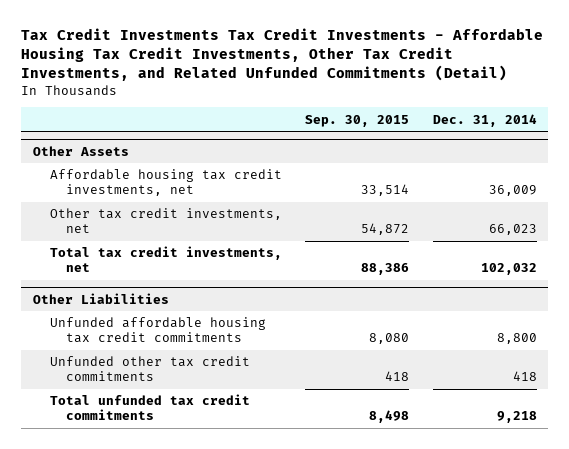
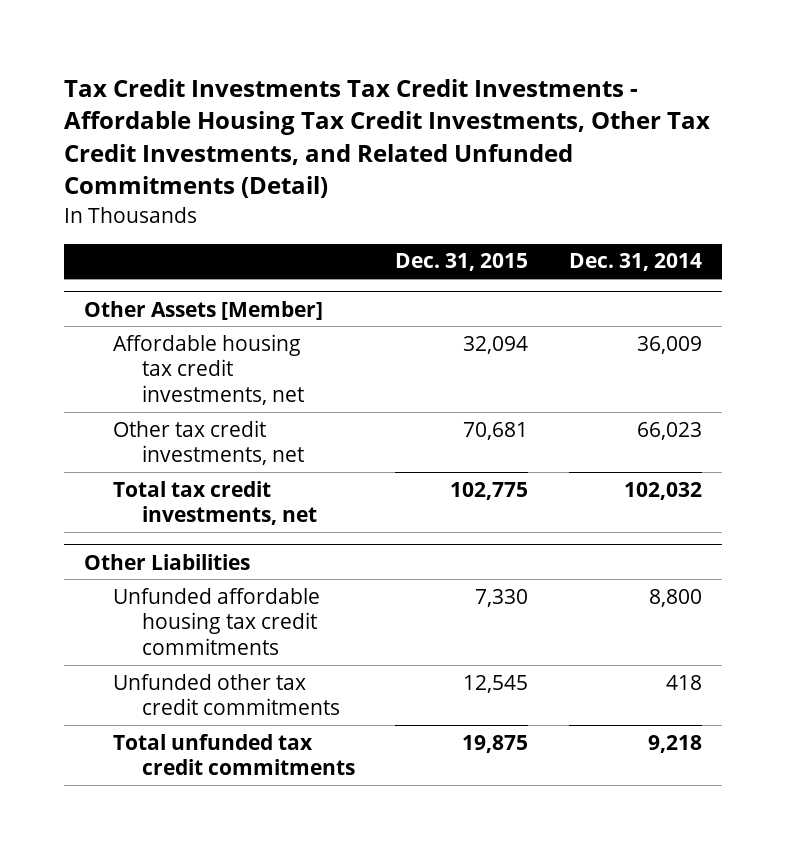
- | Sep. 30, 2015 | Dec. 31, 2014
+ | Dec. 31, 2015 | Dec. 31, 2014
- Other Assets
+ Other Assets [Member]

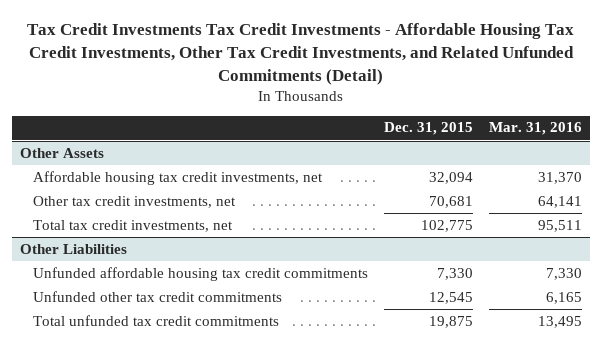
- | Dec. 31, 2015 | Dec. 31, 2014
+ | Dec. 31, 2015 | Mar. 31, 2016
- Other Assets [Member]
+ Other Assets

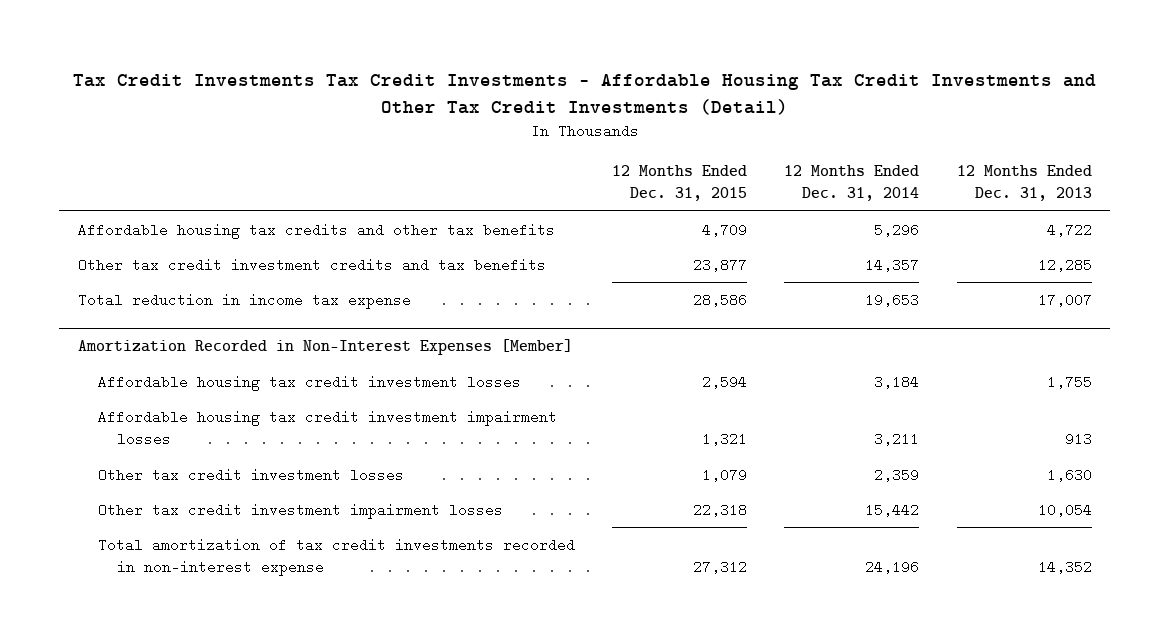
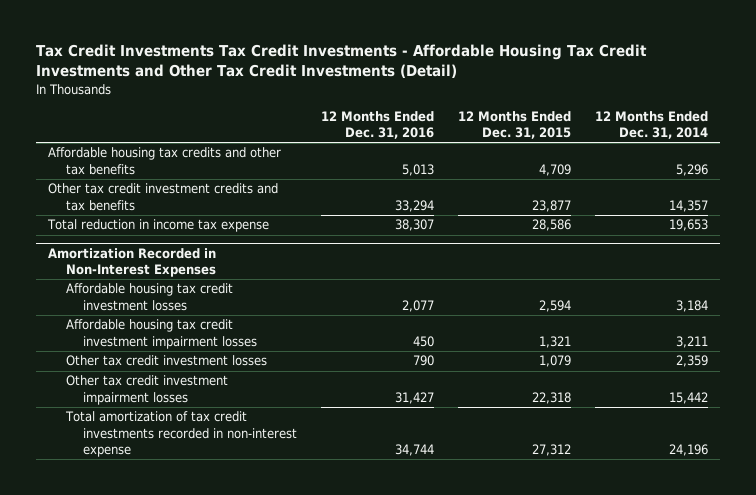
- | 12 Months Ended Dec. 31, 2015 | 12 Months Ended Dec. 31, 2014 | 12 Months Ended Dec. 31, 2013
+ | 12 Months Ended Dec. 31, 2016 | 12 Months Ended Dec. 31, 2015 | 12 Months Ended Dec. 31, 2014
- Amortization Recorded in Non-Interest Expenses [Member]
+ Amortization Recorded in Non-Interest Expenses

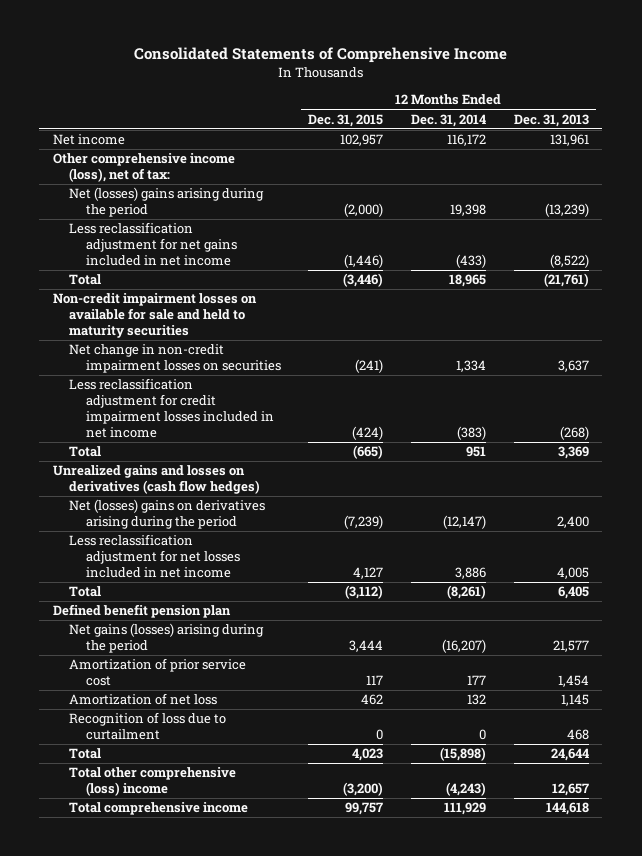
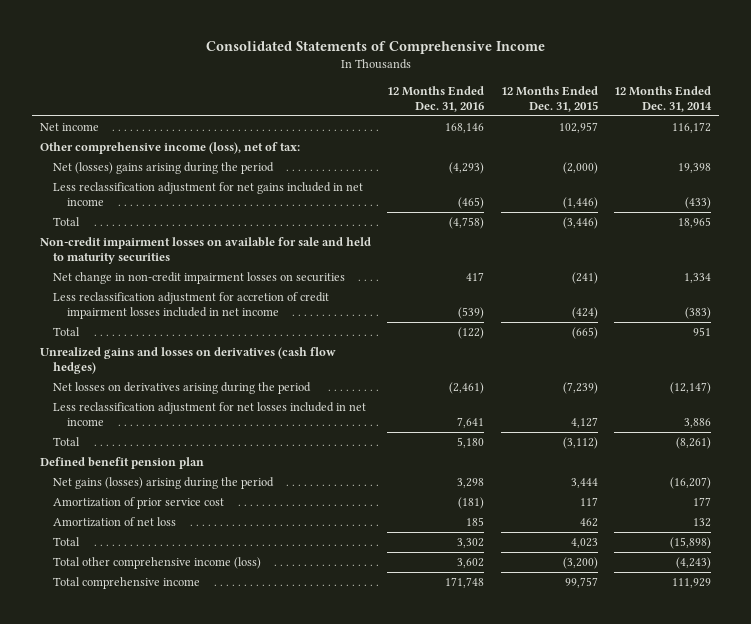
- | 12 Months Ended Dec. 31, 2015 | 12 Months Ended Dec. 31, 2014 | 12 Months Ended Dec. 31, 2013
+ | 12 Months Ended Dec. 31, 2016 | 12 Months Ended Dec. 31, 2015 | 12 Months Ended Dec. 31, 2014
- Less reclassification adjustment for credit impairment losses included in net income | (424) | (383) | (268)
+ Less reclassification adjustment for accretion of credit impairment losses included in net income | (539) | (424) | (383)
- Net (losses) gains on derivatives arising during the period | (7,239) | (12,147) | 2,400
+ Net losses on derivatives arising during the period | (2,461) | (7,239) | (12,147)
- Recognition of loss due to curtailment | 0 | 0 | 468
- Total other comprehensive (loss) income | (3,200) | (4,243) | 12,657
+ Total other comprehensive income (loss) | 3,602 | (3,200) | (4,243)

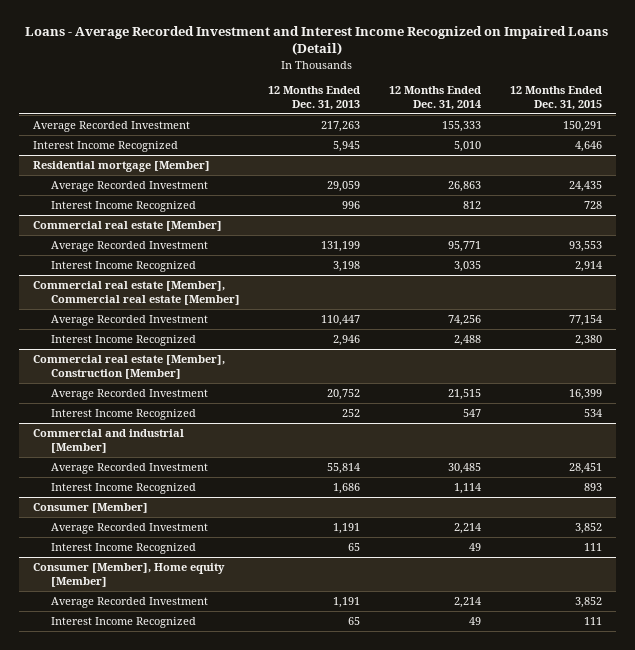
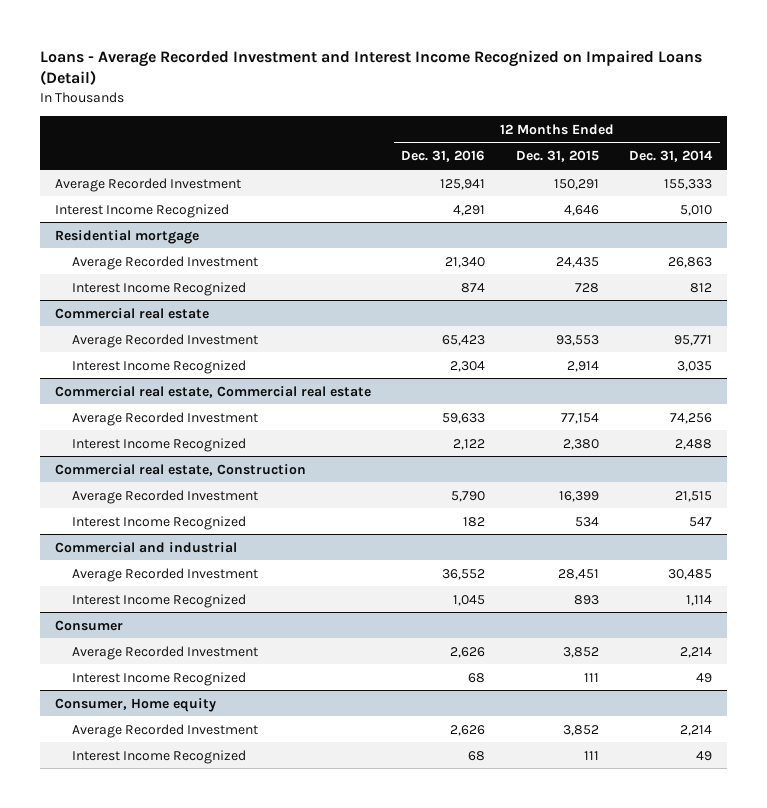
- | 12 Months Ended Dec. 31, 2013 | 12 Months Ended Dec. 31, 2014 | 12 Months Ended Dec. 31, 2015
+ | 12 Months Ended Dec. 31, 2016 | 12 Months Ended Dec. 31, 2015 | 12 Months Ended Dec. 31, 2014
- Residential mortgage [Member]
+ Residential mortgage
- Commercial real estate [Member]
+ Commercial real estate
- Commercial real estate [Member], Commercial real estate [Member]
+ Commercial real estate, Commercial real estate
- Commercial real estate [Member], Construction [Member]
+ Commercial real estate, Construction
- Commercial and industrial [Member]
+ Commercial and industrial
- Consumer [Member]
+ Consumer
- Consumer [Member], Home equity [Member]
+ Consumer, Home equity

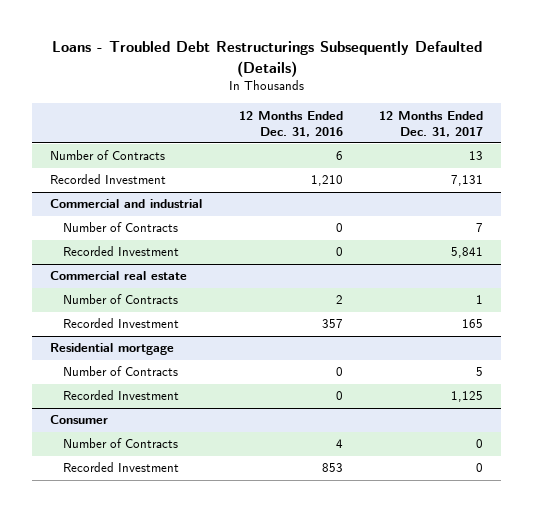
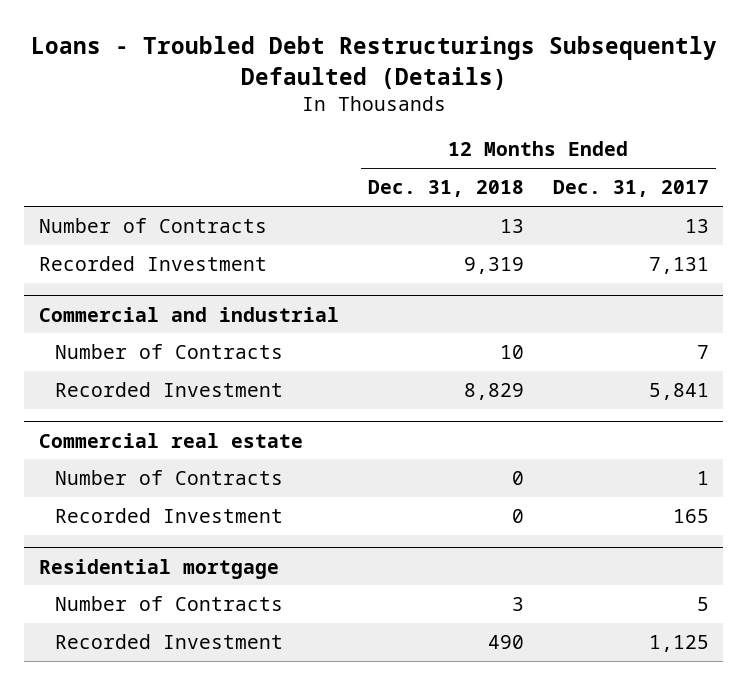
- | 12 Months Ended Dec. 31, 2016 | 12 Months Ended Dec. 31, 2017
+ | 12 Months Ended Dec. 31, 2018 | 12 Months Ended Dec. 31, 2017
- Consumer
- Number of Contracts | 4 | 0
- Recorded Investment | 853 | 0

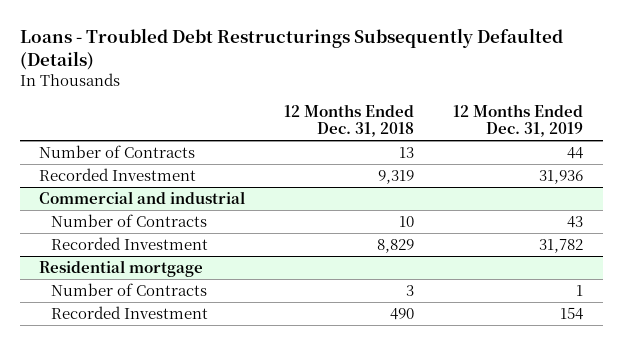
- | 12 Months Ended Dec. 31, 2018 | 12 Months Ended Dec. 31, 2017
+ | 12 Months Ended Dec. 31, 2018 | 12 Months Ended Dec. 31, 2019
- Commercial real estate
- Number of Contracts | 0 | 1
- Recorded Investment | 0 | 165

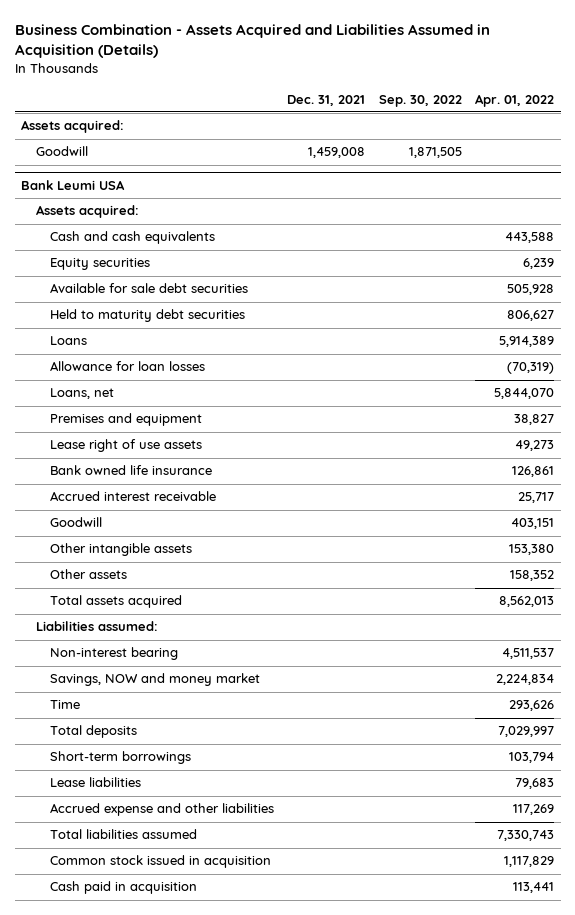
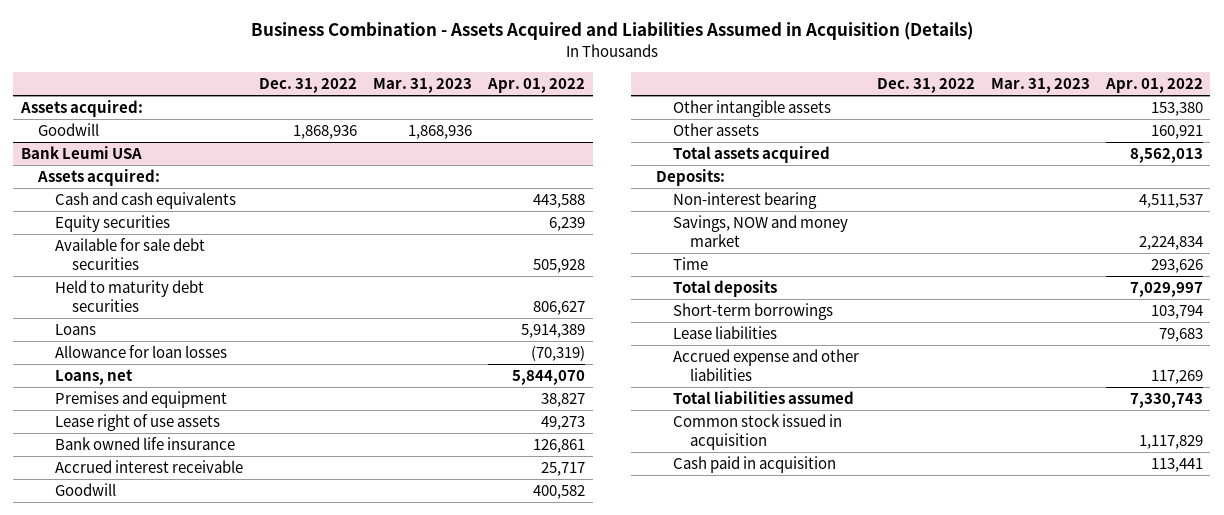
- | Dec. 31, 2021 | Sep. 30, 2022 | Apr. 01, 2022
+ | Dec. 31, 2022 | Mar. 31, 2023 | Apr. 01, 2022
@ Bank Leumi USA
- Goodwill | | | 403,151
+ Goodwill | | | 400,582
- Other assets | | | 158,352
+ Other assets | | | 160,921
- Liabilities assumed:
+ Deposits:

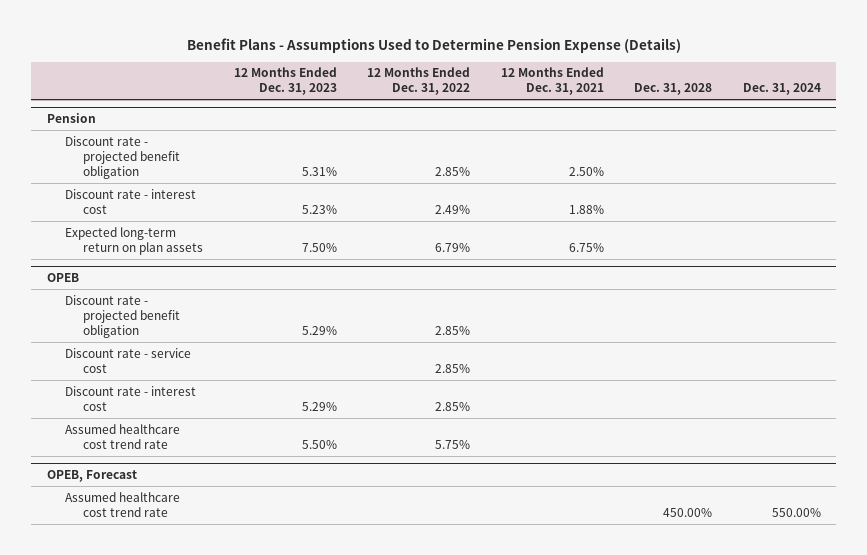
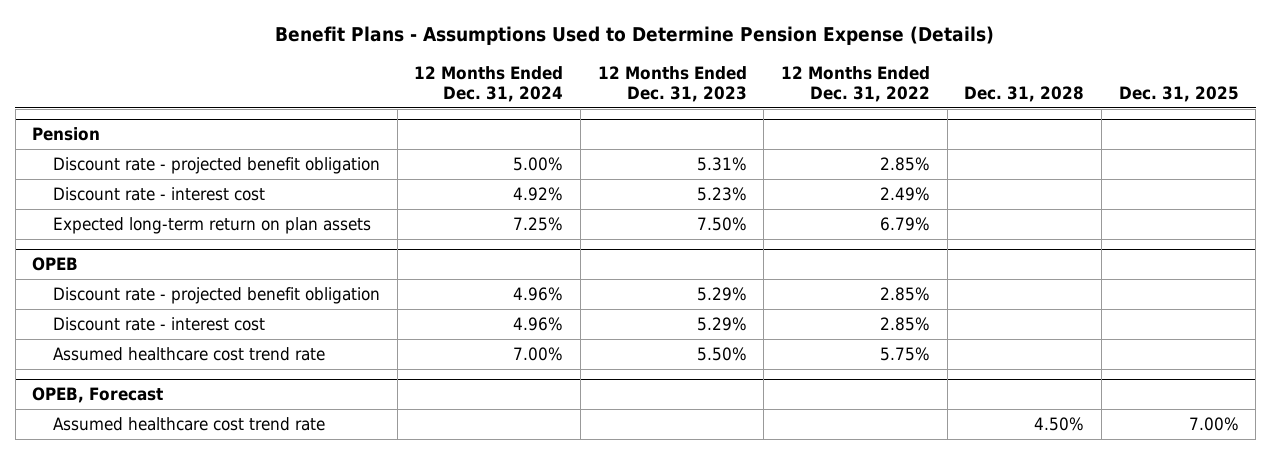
- | 12 Months Ended Dec. 31, 2023 | 12 Months Ended Dec. 31, 2022 | 12 Months Ended Dec. 31, 2021 | Dec. 31, 2028 | Dec. 31, 2024
+ | 12 Months Ended Dec. 31, 2024 | 12 Months Ended Dec. 31, 2023 | 12 Months Ended Dec. 31, 2022 | Dec. 31, 2028 | Dec. 31, 2025
@ OPEB
- Discount rate - service cost | | 2.85% | | |
@ OPEB, Forecast
- Assumed healthcare cost trend rate | | | | 450.00% | 550.00%
+ Assumed healthcare cost trend rate | | | | 4.50% | 7.00%

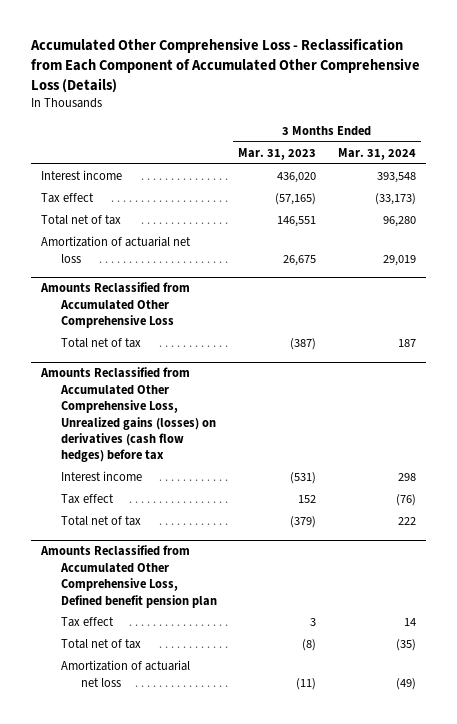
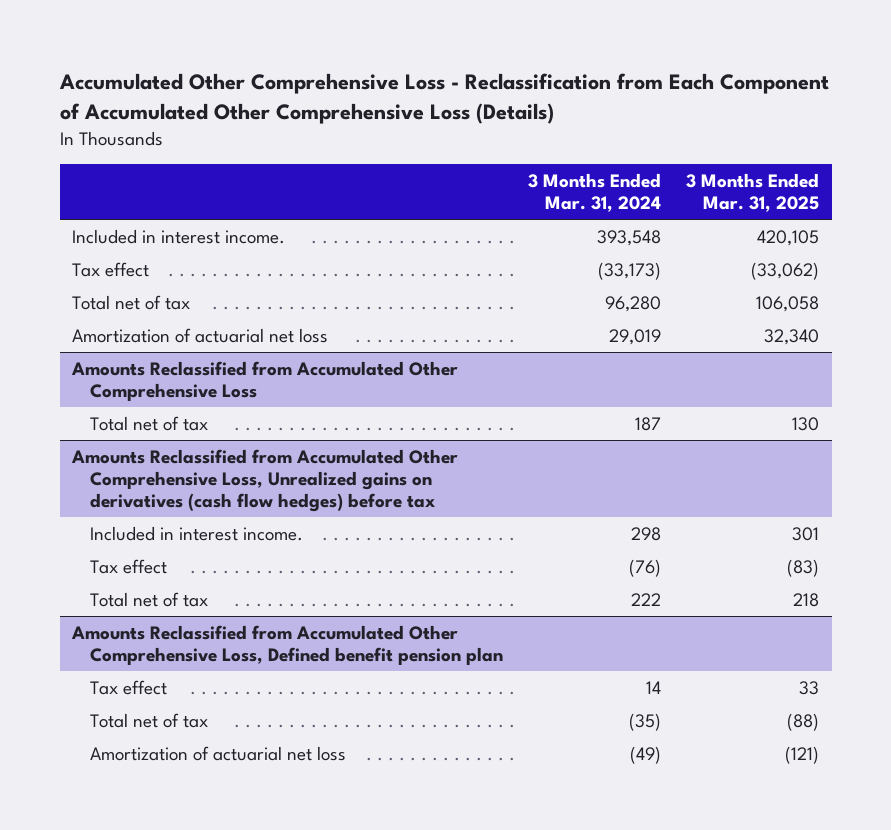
- | 3 Months Ended Mar. 31, 2023 | 3 Months Ended Mar. 31, 2024
+ | 3 Months Ended Mar. 31, 2024 | 3 Months Ended Mar. 31, 2025
- Interest income | 436,020 | 393,548
+ Included in interest income. | 393,548 | 420,105
- Amounts Reclassified from Accumulated Other Comprehensive Loss, Unrealized gains (losses) on derivatives (cash flow hedges) before tax
- Interest income | (531) | 298
+ Amounts Reclassified from Accumulated Other Comprehensive Loss, Unrealized gains on derivatives (cash flow hedges) before tax
+ Included in interest income. | 298 | 301

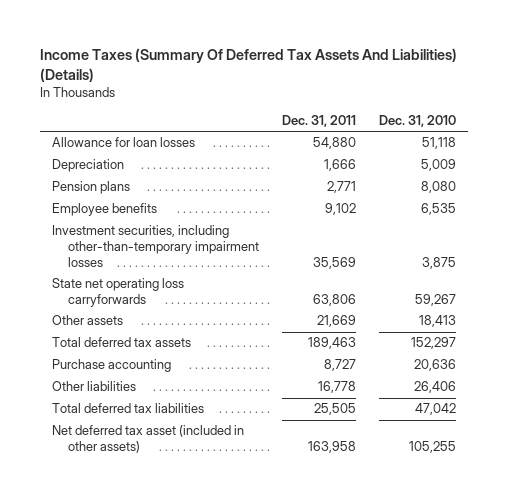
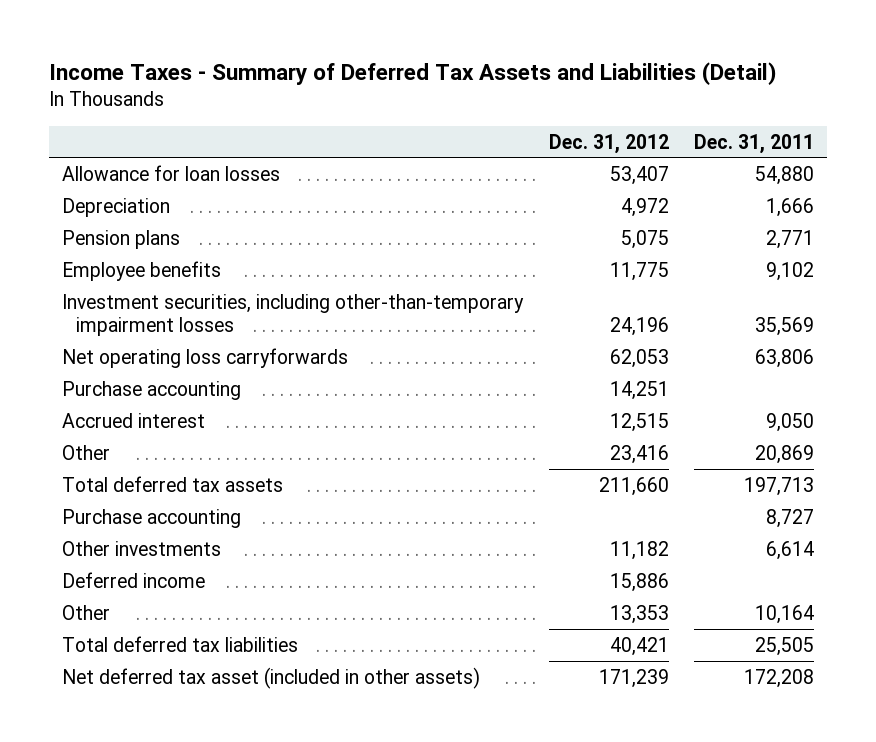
- Income Taxes (Summary Of Deferred Tax Assets And Liabilities) (Details)
+ Income Taxes - Summary of Deferred Tax Assets and Liabilities (Detail)
- | Dec. 31, 2011 | Dec. 31, 2010
+ | Dec. 31, 2012 | Dec. 31, 2011
- State net operating loss carryforwards | 63,806 | 59,267
- Other assets | 21,669 | 18,413
- Total deferred tax assets | 189,463 | 152,297
+ Net operating loss carryforwards | 62,053 | 63,806
+ Purchase accounting | 14,251 |
+ Accrued interest | 12,515 | 9,050
+ Other | 23,416 | 20,869
+ Total deferred tax assets | 211,660 | 197,713
- Other liabilities | 16,778 | 26,406
+ Other investments | 11,182 | 6,614
+ Deferred income | 15,886 |
+ Other | 13,353 | 10,164
- Net deferred tax asset (included in other assets) | 163,958 | 105,255
+ Net deferred tax asset (included in other assets) | 171,239 | 172,208

